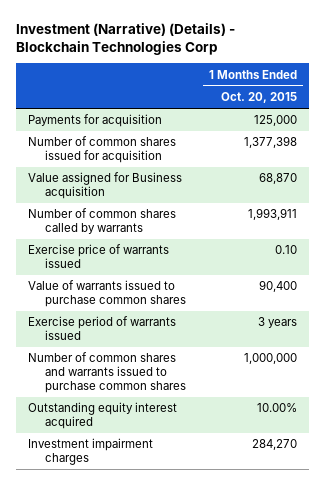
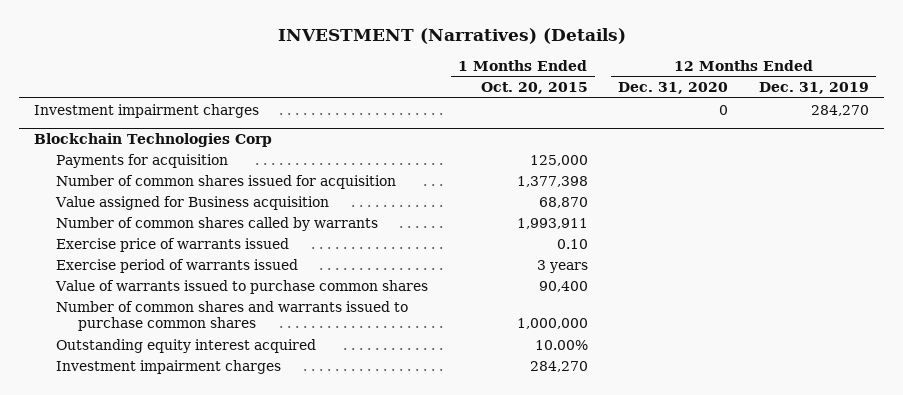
- Investment (Narrative) (Details) - Blockchain Technologies Corp
+ INVESTMENT (Narratives) (Details)
- | 1 Months Ended Oct. 20, 2015
+ | 1 Months Ended Oct. 20, 2015 | 12 Months Ended Dec. 31, 2020 | 12 Months Ended Dec. 31, 2019
+ Investment impairment charges | | 0 | 284,270
+ Blockchain Technologies Corp
- Value of warrants issued to purchase common shares | 90,400
+ Value of warrants issued to purchase common shares | 90,400 | |

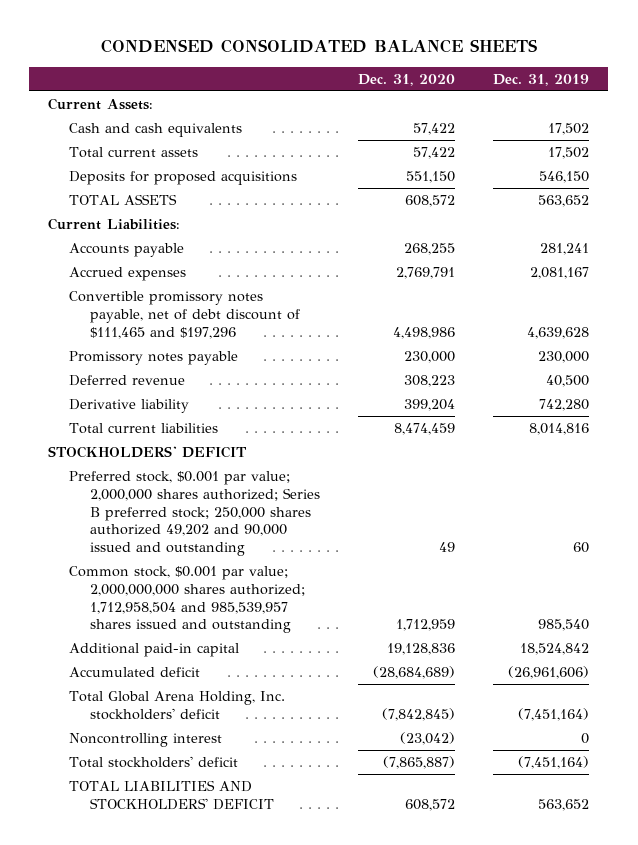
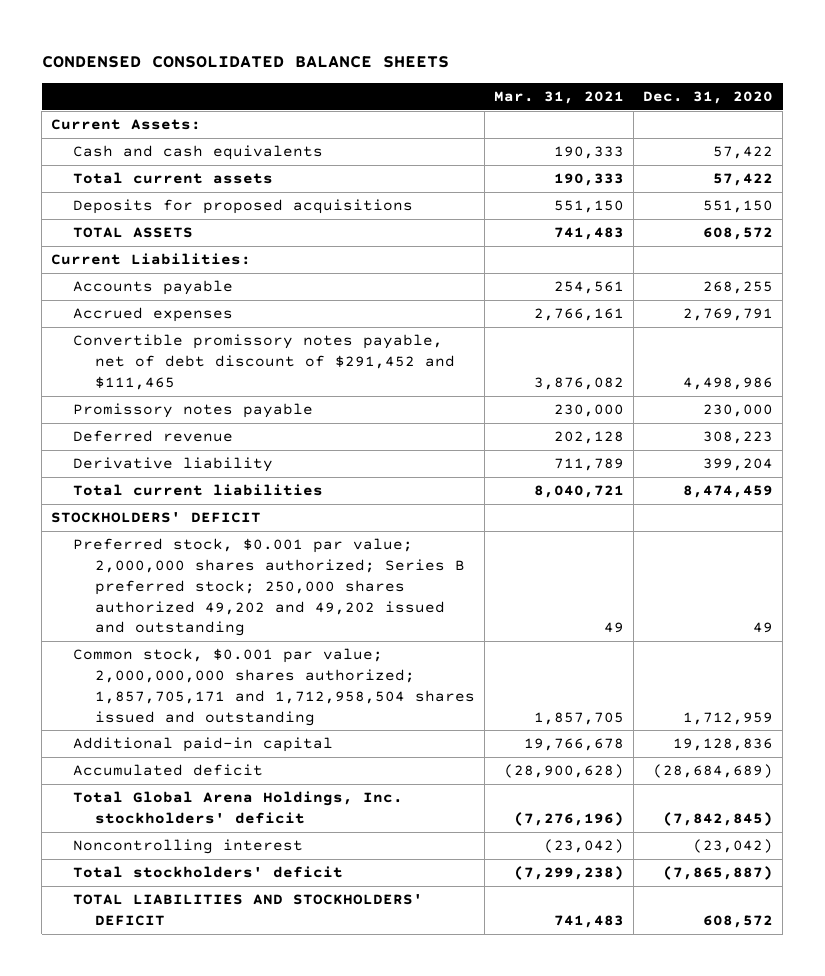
- | Dec. 31, 2020 | Dec. 31, 2019
+ | Mar. 31, 2021 | Dec. 31, 2020
- Convertible promissory notes payable, net of debt discount of $111,465 and $197,296 | 4,498,986 | 4,639,628
+ Convertible promissory notes payable, net of debt discount of $291,452 and $111,465 | 3,876,082 | 4,498,986
- Preferred stock, $0.001 par value; 2,000,000 shares authorized; Series B preferred stock; 250,000 shares authorized 49,202 and 90,000 issued and outstanding | 49 | 60
- Common stock, $0.001 par value; 2,000,000,000 shares authorized; 1,712,958,504 and 985,539,957 shares issued and outstanding | 1,712,959 | 985,540
+ Preferred stock, $0.001 par value; 2,000,000 shares authorized; Series B preferred stock; 250,000 shares authorized 49,202 and 49,202 issued and outstanding | 49 | 49
+ Common stock, $0.001 par value; 2,000,000,000 shares authorized; 1,857,705,171 and 1,712,958,504 shares issued and outstanding | 1,857,705 | 1,712,959
- Total Global Arena Holding, Inc. stockholders' deficit | (7,842,845) | (7,451,164)
+ Total Global Arena Holdings, Inc. stockholders' deficit | (7,276,196) | (7,842,845)

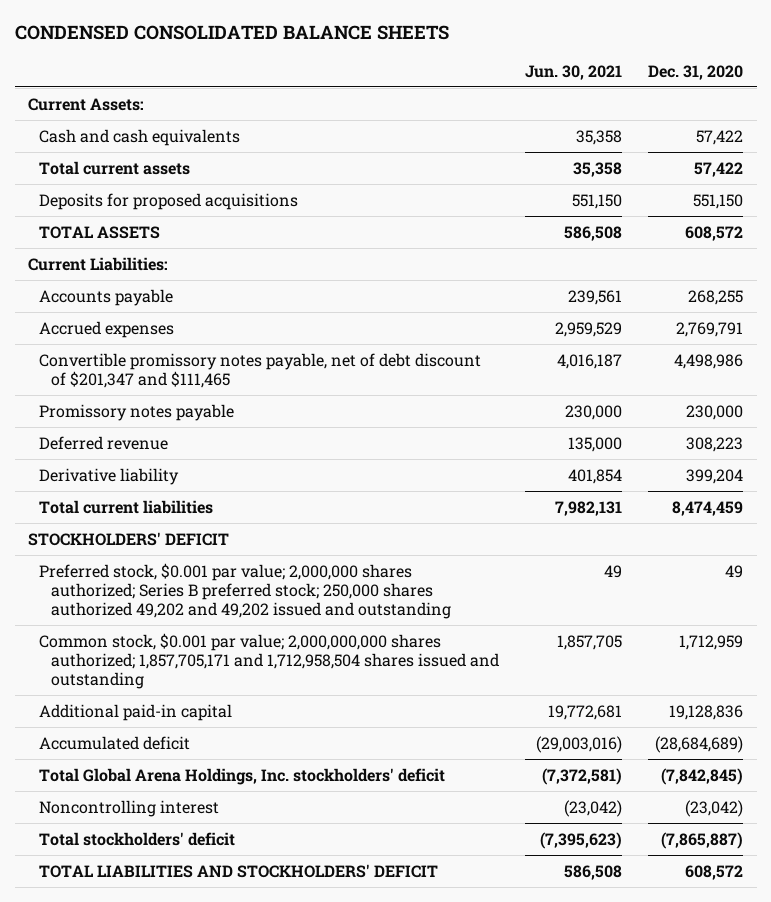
- | Mar. 31, 2021 | Dec. 31, 2020
+ | Jun. 30, 2021 | Dec. 31, 2020
- Convertible promissory notes payable, net of debt discount of $291,452 and $111,465 | 3,876,082 | 4,498,986
+ Convertible promissory notes payable, net of debt discount of $201,347 and $111,465 | 4,016,187 | 4,498,986

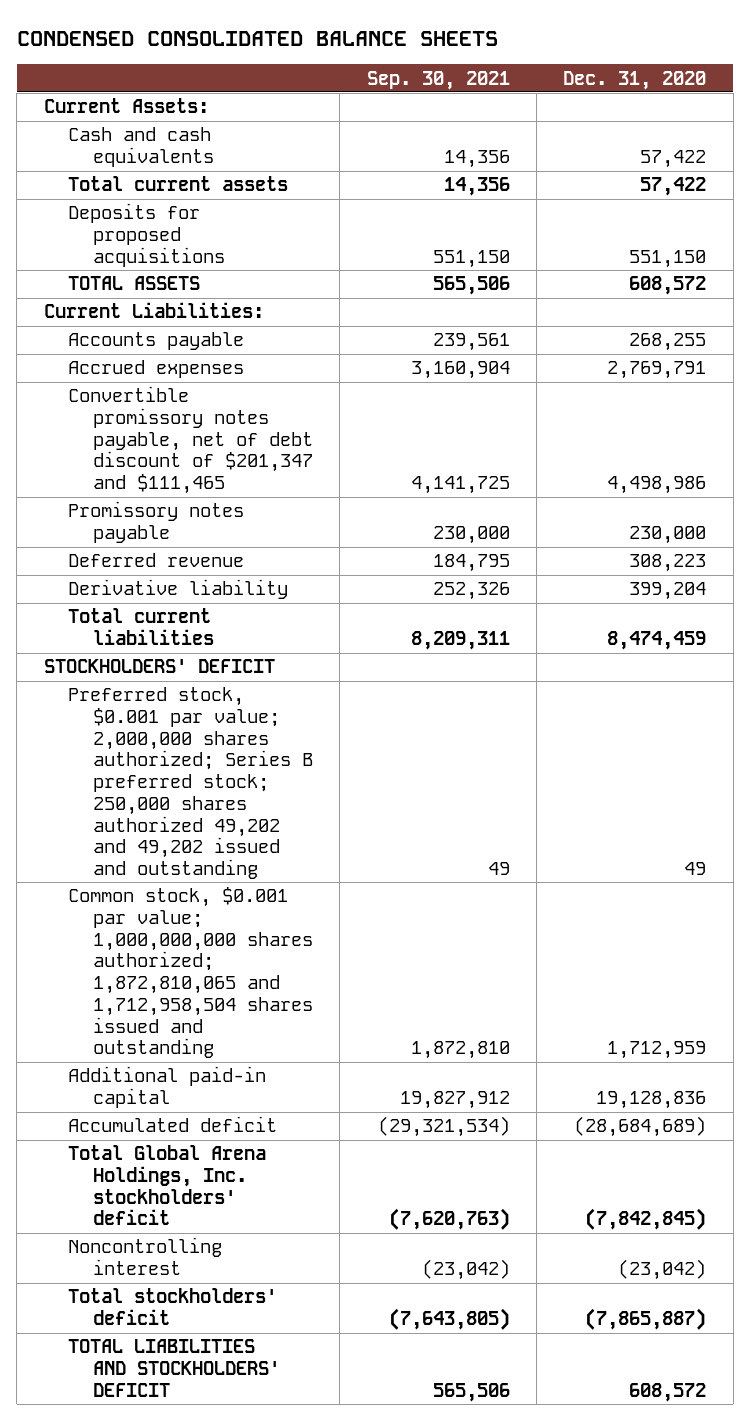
- | Jun. 30, 2021 | Dec. 31, 2020
+ | Sep. 30, 2021 | Dec. 31, 2020
- Common stock, $0.001 par value; 2,000,000,000 shares authorized; 1,857,705,171 and 1,712,958,504 shares issued and outstanding | 1,857,705 | 1,712,959
+ Common stock, $0.001 par value; 1,000,000,000 shares authorized; 1,872,810,065 and 1,712,958,504 shares issued and outstanding | 1,872,810 | 1,712,959

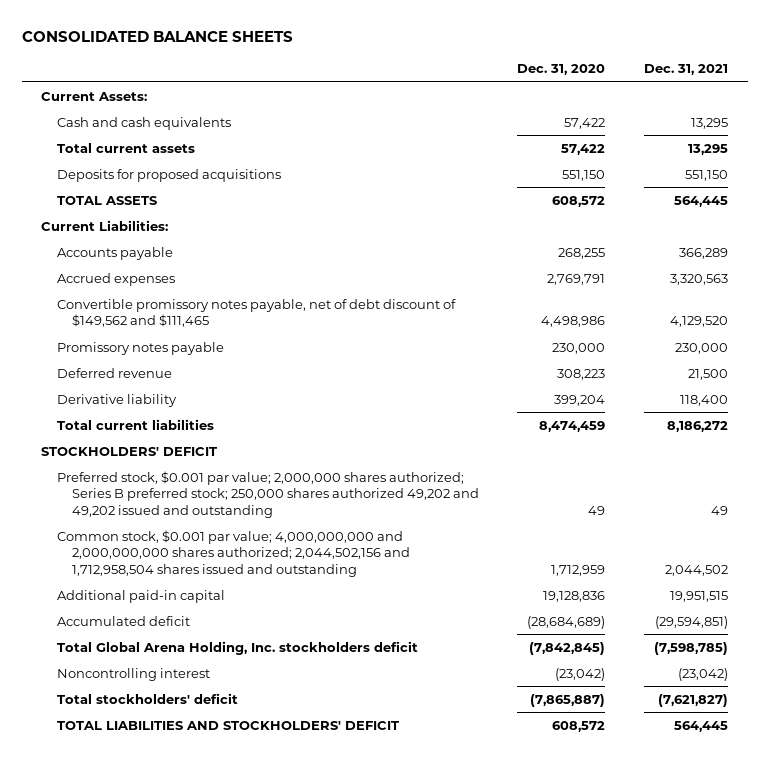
- CONDENSED CONSOLIDATED BALANCE SHEETS
+ CONSOLIDATED BALANCE SHEETS
- | Sep. 30, 2021 | Dec. 31, 2020
+ | Dec. 31, 2020 | Dec. 31, 2021
- Convertible promissory notes payable, net of debt discount of $201,347 and $111,465 | 4,141,725 | 4,498,986
+ Convertible promissory notes payable, net of debt discount of $149,562 and $111,465 | 4,498,986 | 4,129,520
- Common stock, $0.001 par value; 1,000,000,000 shares authorized; 1,872,810,065 and 1,712,958,504 shares issued and outstanding | 1,872,810 | 1,712,959
+ Common stock, $0.001 par value; 4,000,000,000 and 2,000,000,000 shares authorized; 2,044,502,156 and 1,712,958,504 shares issued and outstanding | 1,712,959 | 2,044,502
- Total Global Arena Holdings, Inc. stockholders' deficit | (7,620,763) | (7,842,845)
+ Total Global Arena Holding, Inc. stockholders deficit | (7,842,845) | (7,598,785)

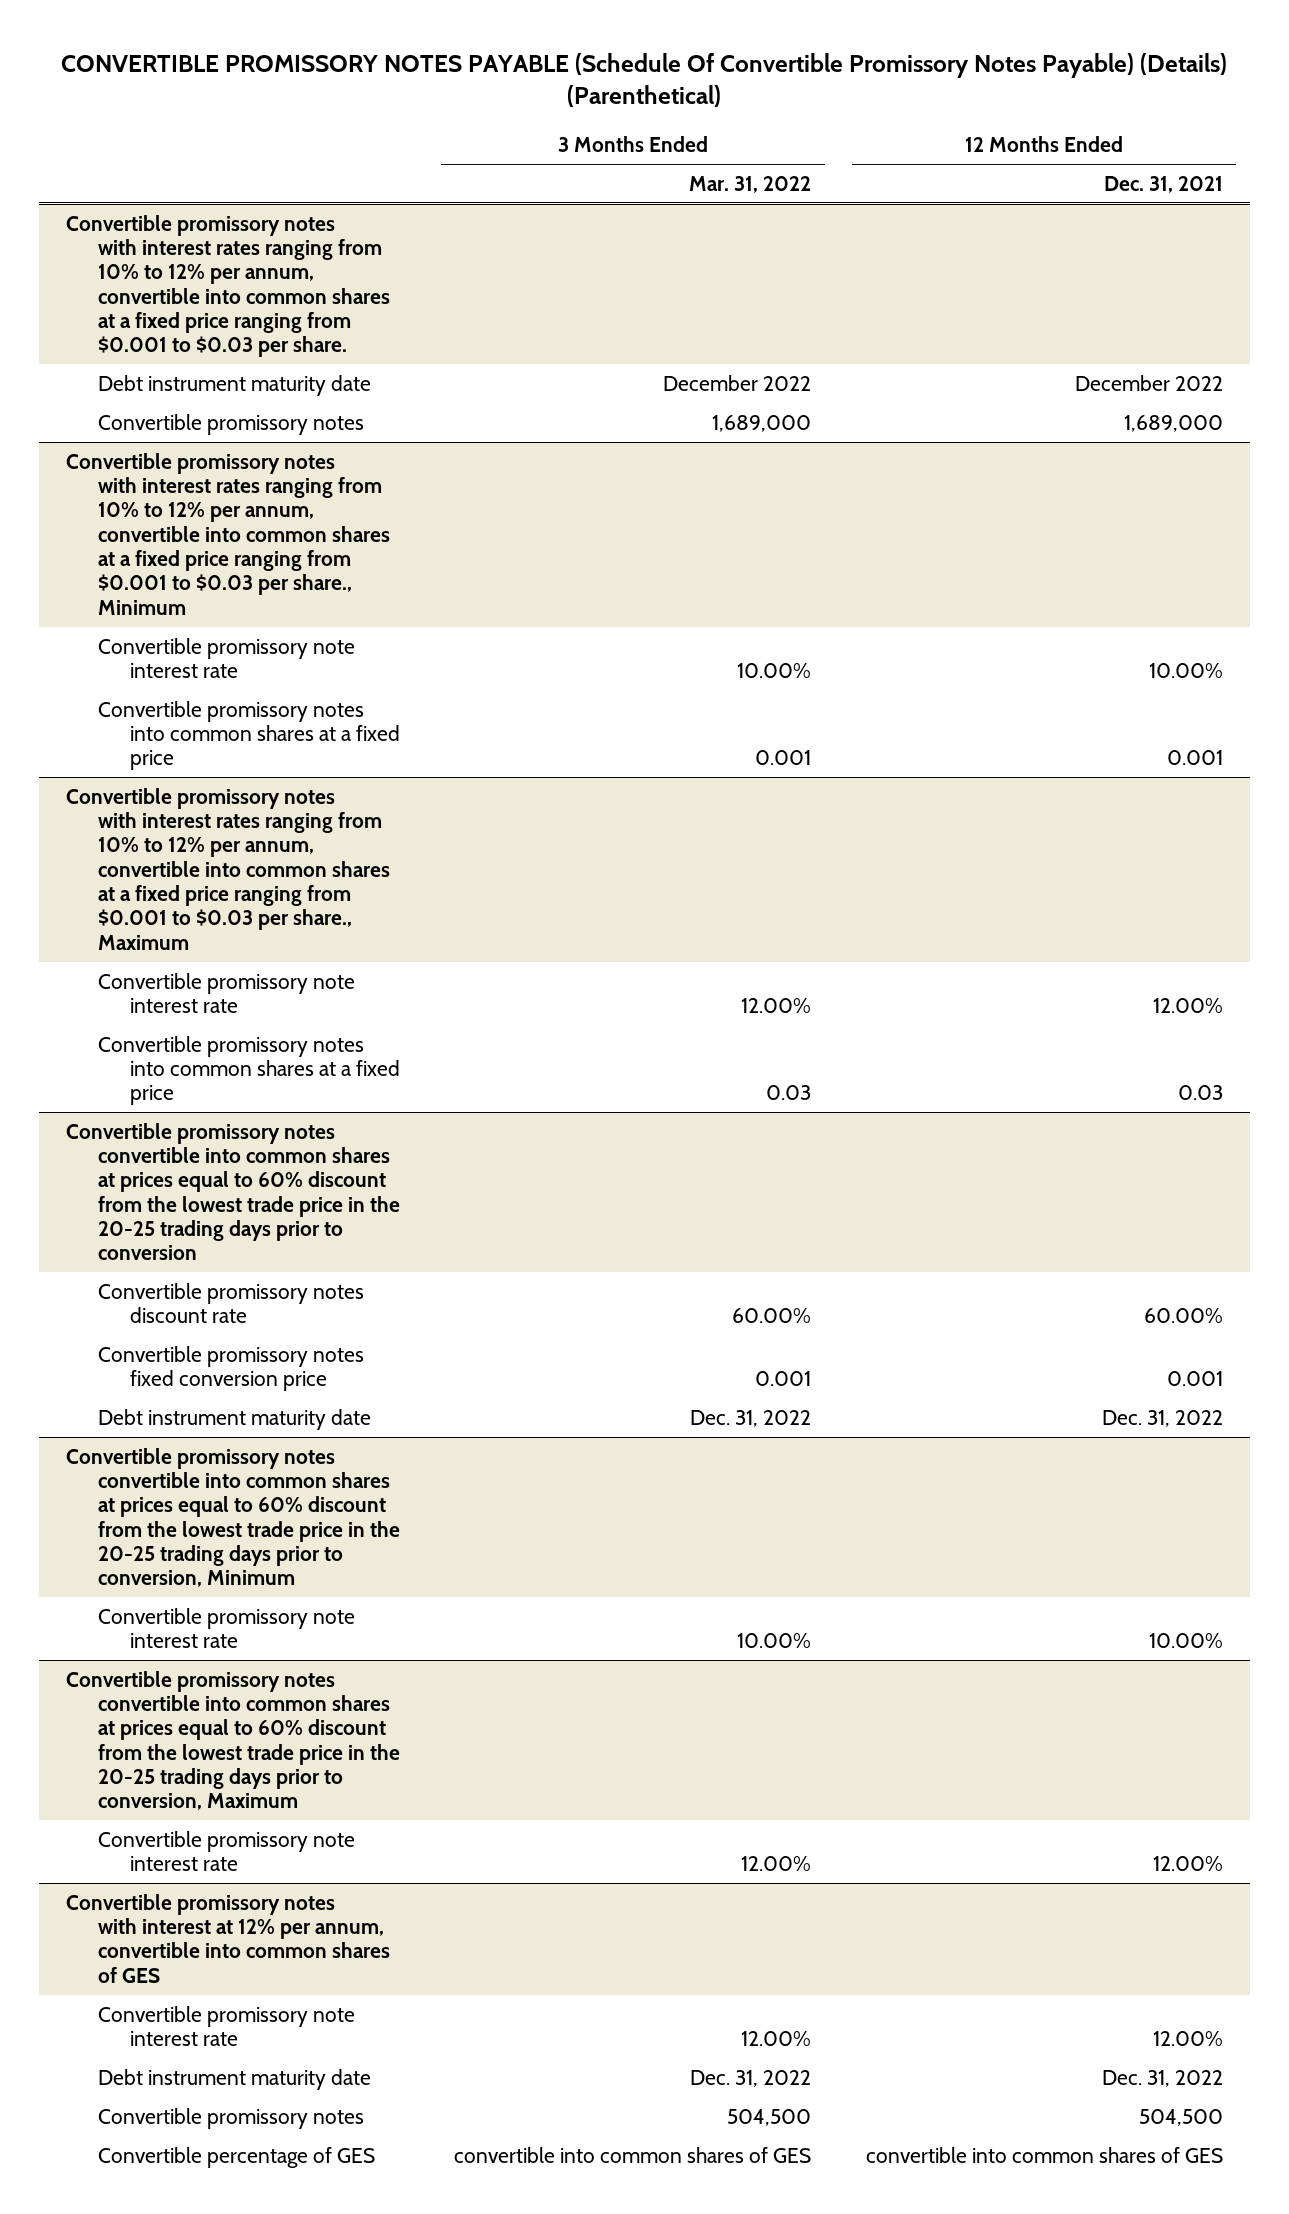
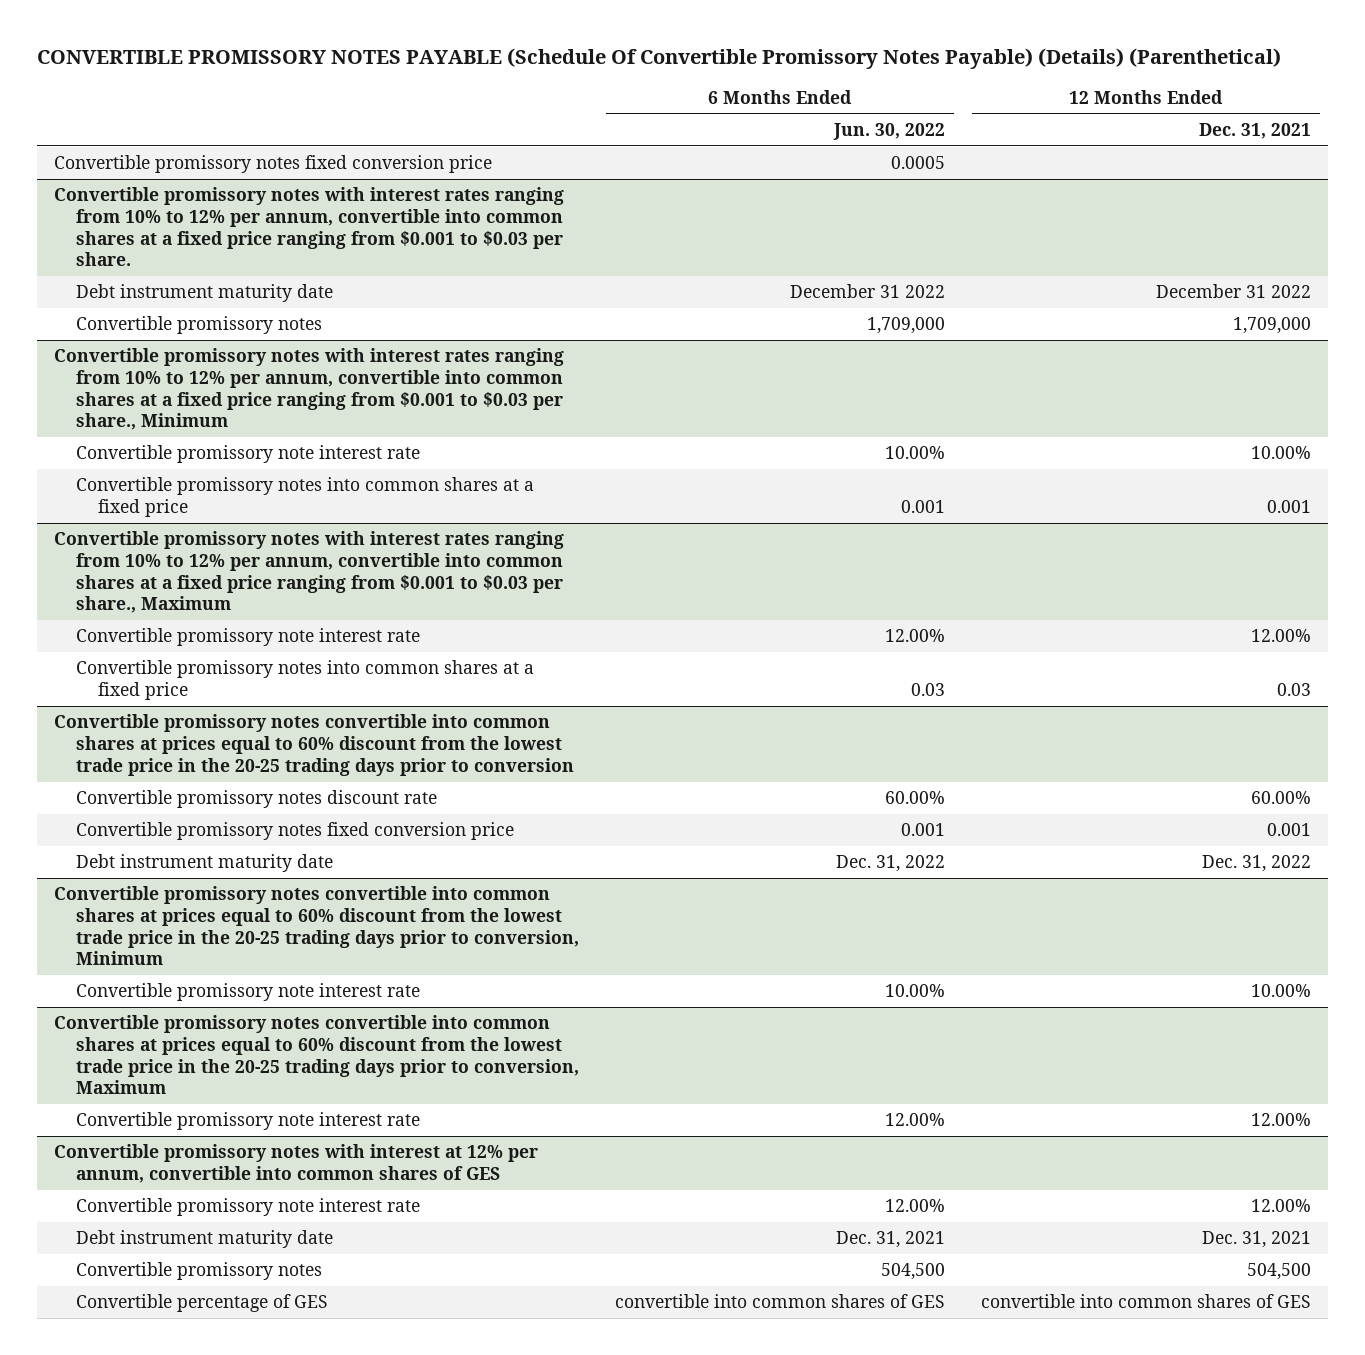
- | 3 Months Ended Mar. 31, 2022 | 12 Months Ended Dec. 31, 2021
+ | 6 Months Ended Jun. 30, 2022 | 12 Months Ended Dec. 31, 2021
+ Convertible promissory notes fixed conversion price | 0.0005 |
@ Convertible promissory notes with interest rates ranging from 10% to 12% per annum, convertible into common shares at a fixed price ranging from $0.001 to $0.03 per share.
- Debt instrument maturity date | December 2022 | December 2022
- Convertible promissory notes | 1,689,000 | 1,689,000
+ Debt instrument maturity date | December 31 2022 | December 31 2022
+ Convertible promissory notes | 1,709,000 | 1,709,000
@ Convertible promissory notes with interest at 12% per annum, convertible into common shares of GES
- Debt instrument maturity date | Dec. 31, 2022 | Dec. 31, 2022
+ Debt instrument maturity date | Dec. 31, 2021 | Dec. 31, 2021

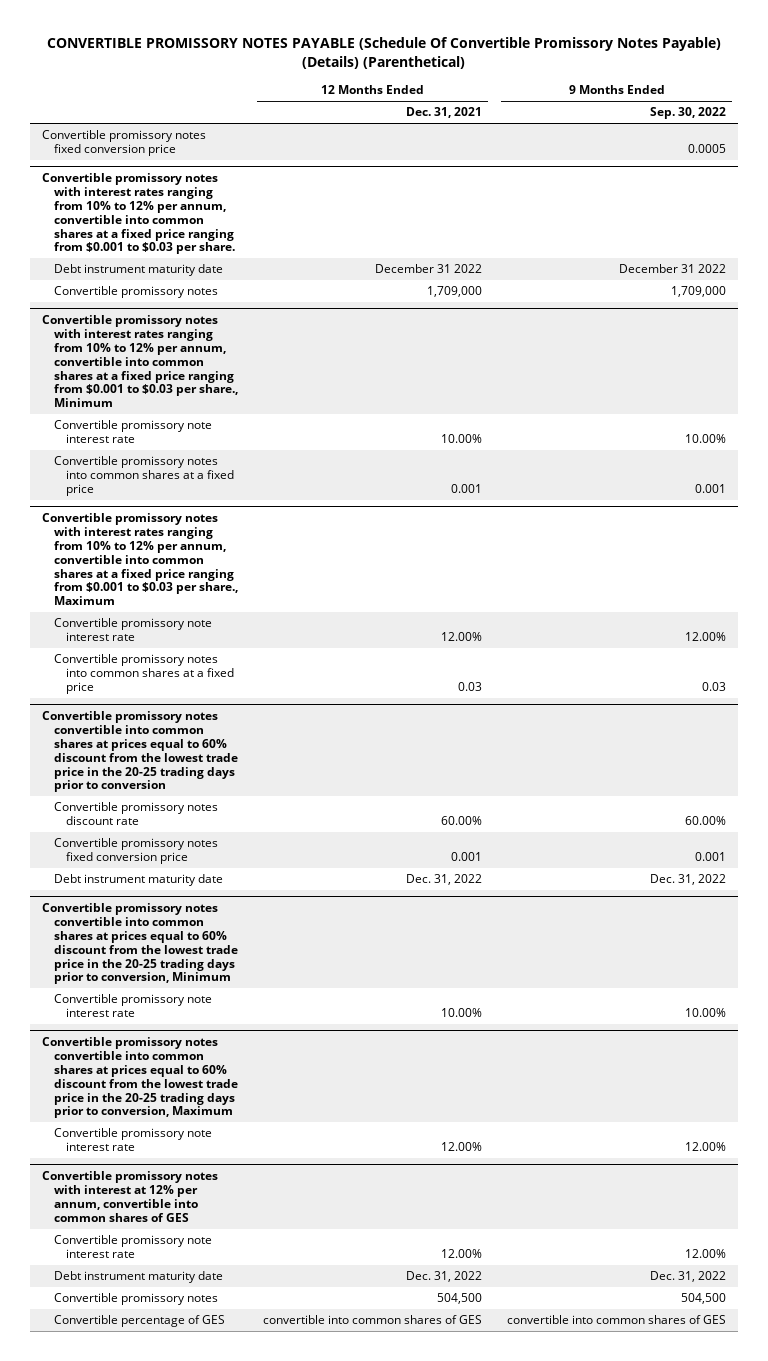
- | 6 Months Ended Jun. 30, 2022 | 12 Months Ended Dec. 31, 2021
+ | 12 Months Ended Dec. 31, 2021 | 9 Months Ended Sep. 30, 2022
@ Convertible promissory notes with interest at 12% per annum, convertible into common shares of GES
- Debt instrument maturity date | Dec. 31, 2021 | Dec. 31, 2021
+ Debt instrument maturity date | Dec. 31, 2022 | Dec. 31, 2022

